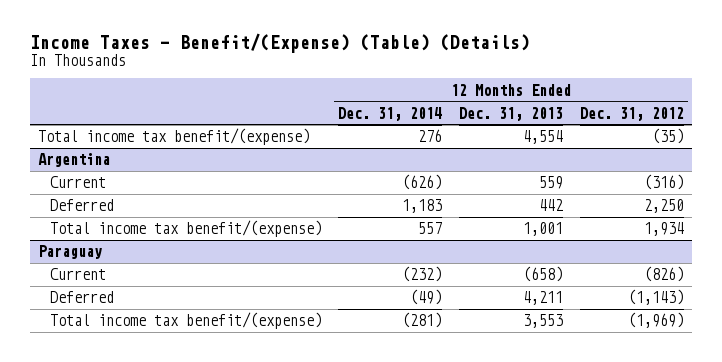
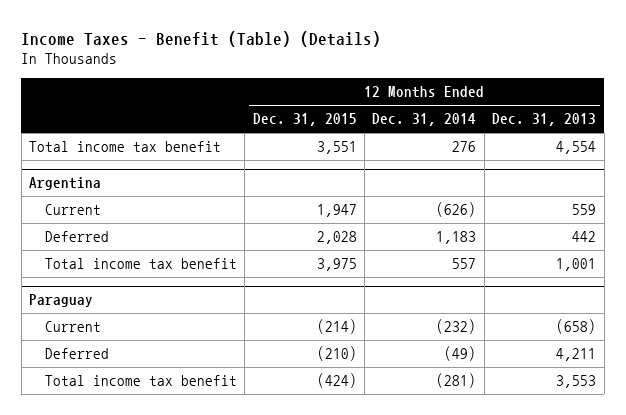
- Income Taxes - Benefit/(Expense) (Table) (Details)
+ Income Taxes - Benefit (Table) (Details)
- | 12 Months Ended Dec. 31, 2014 | 12 Months Ended Dec. 31, 2013 | 12 Months Ended Dec. 31, 2012
+ | 12 Months Ended Dec. 31, 2015 | 12 Months Ended Dec. 31, 2014 | 12 Months Ended Dec. 31, 2013
- Total income tax benefit/(expense) | 276 | 4,554 | (35)
+ Total income tax benefit | 3,551 | 276 | 4,554
@ Argentina
- Total income tax benefit/(expense) | 557 | 1,001 | 1,934
+ Total income tax benefit | 3,975 | 557 | 1,001
@ Paraguay
- Total income tax benefit/(expense) | (281) | 3,553 | (1,969)
+ Total income tax benefit | (424) | (281) | 3,553

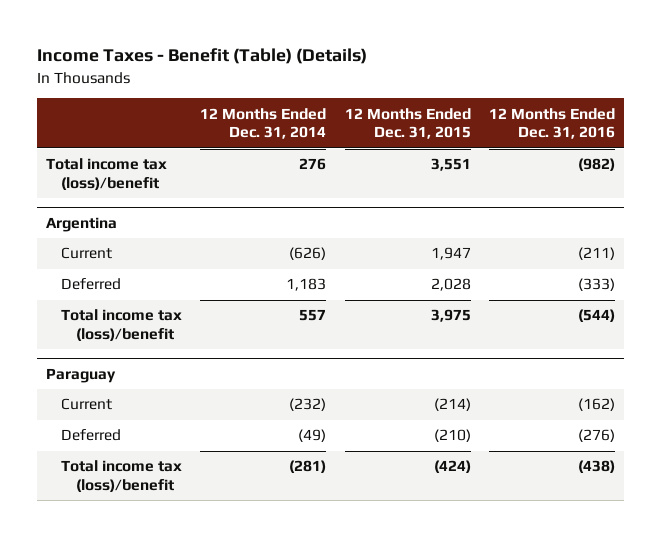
- | 12 Months Ended Dec. 31, 2015 | 12 Months Ended Dec. 31, 2014 | 12 Months Ended Dec. 31, 2013
+ | 12 Months Ended Dec. 31, 2014 | 12 Months Ended Dec. 31, 2015 | 12 Months Ended Dec. 31, 2016
- Total income tax benefit | 3,551 | 276 | 4,554
+ Total income tax (loss)/benefit | 276 | 3,551 | (982)
@ Argentina
- Total income tax benefit | 3,975 | 557 | 1,001
+ Total income tax (loss)/benefit | 557 | 3,975 | (544)
@ Paraguay
- Total income tax benefit | (424) | (281) | 3,553
+ Total income tax (loss)/benefit | (281) | (424) | (438)

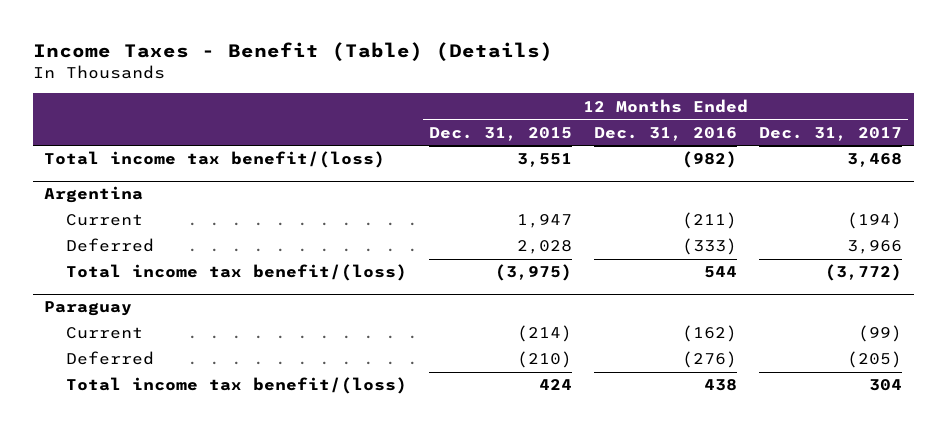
- | 12 Months Ended Dec. 31, 2014 | 12 Months Ended Dec. 31, 2015 | 12 Months Ended Dec. 31, 2016
+ | 12 Months Ended Dec. 31, 2015 | 12 Months Ended Dec. 31, 2016 | 12 Months Ended Dec. 31, 2017
- Total income tax (loss)/benefit | 276 | 3,551 | (982)
+ Total income tax benefit/(loss) | 3,551 | (982) | 3,468
@ Argentina
- Total income tax (loss)/benefit | 557 | 3,975 | (544)
+ Total income tax benefit/(loss) | (3,975) | 544 | (3,772)
@ Paraguay
- Total income tax (loss)/benefit | (281) | (424) | (438)
+ Total income tax benefit/(loss) | 424 | 438 | 304

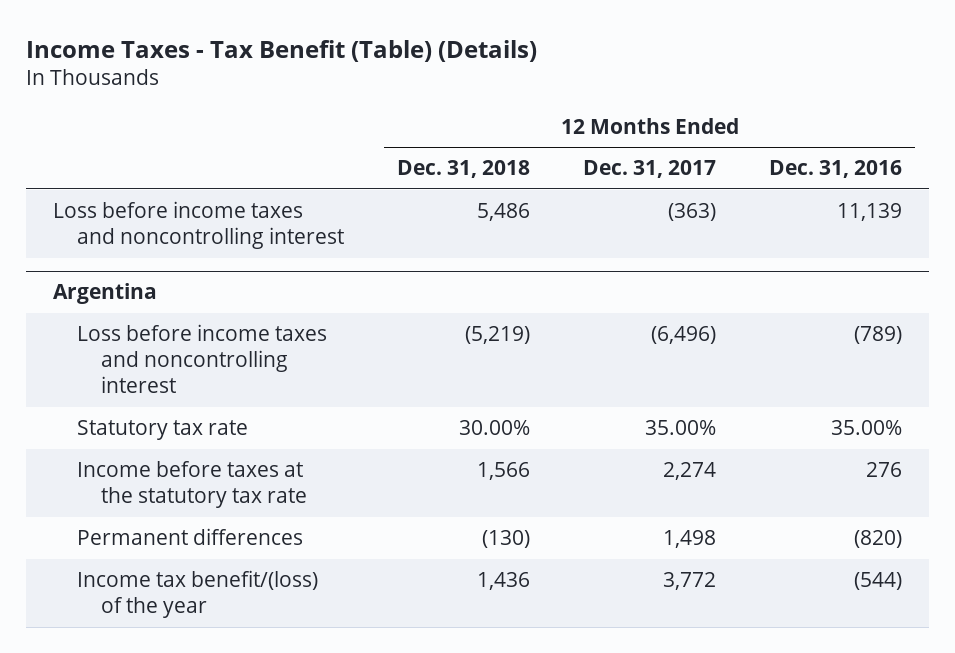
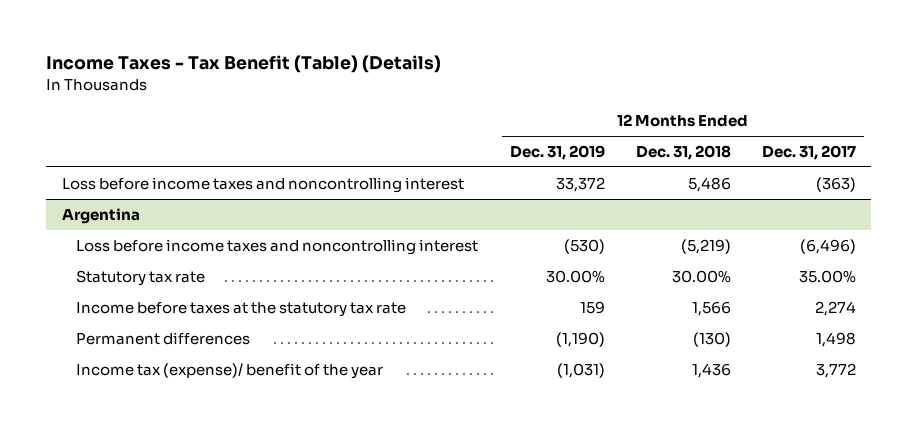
- | 12 Months Ended Dec. 31, 2018 | 12 Months Ended Dec. 31, 2017 | 12 Months Ended Dec. 31, 2016
+ | 12 Months Ended Dec. 31, 2019 | 12 Months Ended Dec. 31, 2018 | 12 Months Ended Dec. 31, 2017
@ Argentina
- Income tax benefit/(loss) of the year | 1,436 | 3,772 | (544)
+ Income tax (expense)/ benefit of the year | (1,031) | 1,436 | 3,772

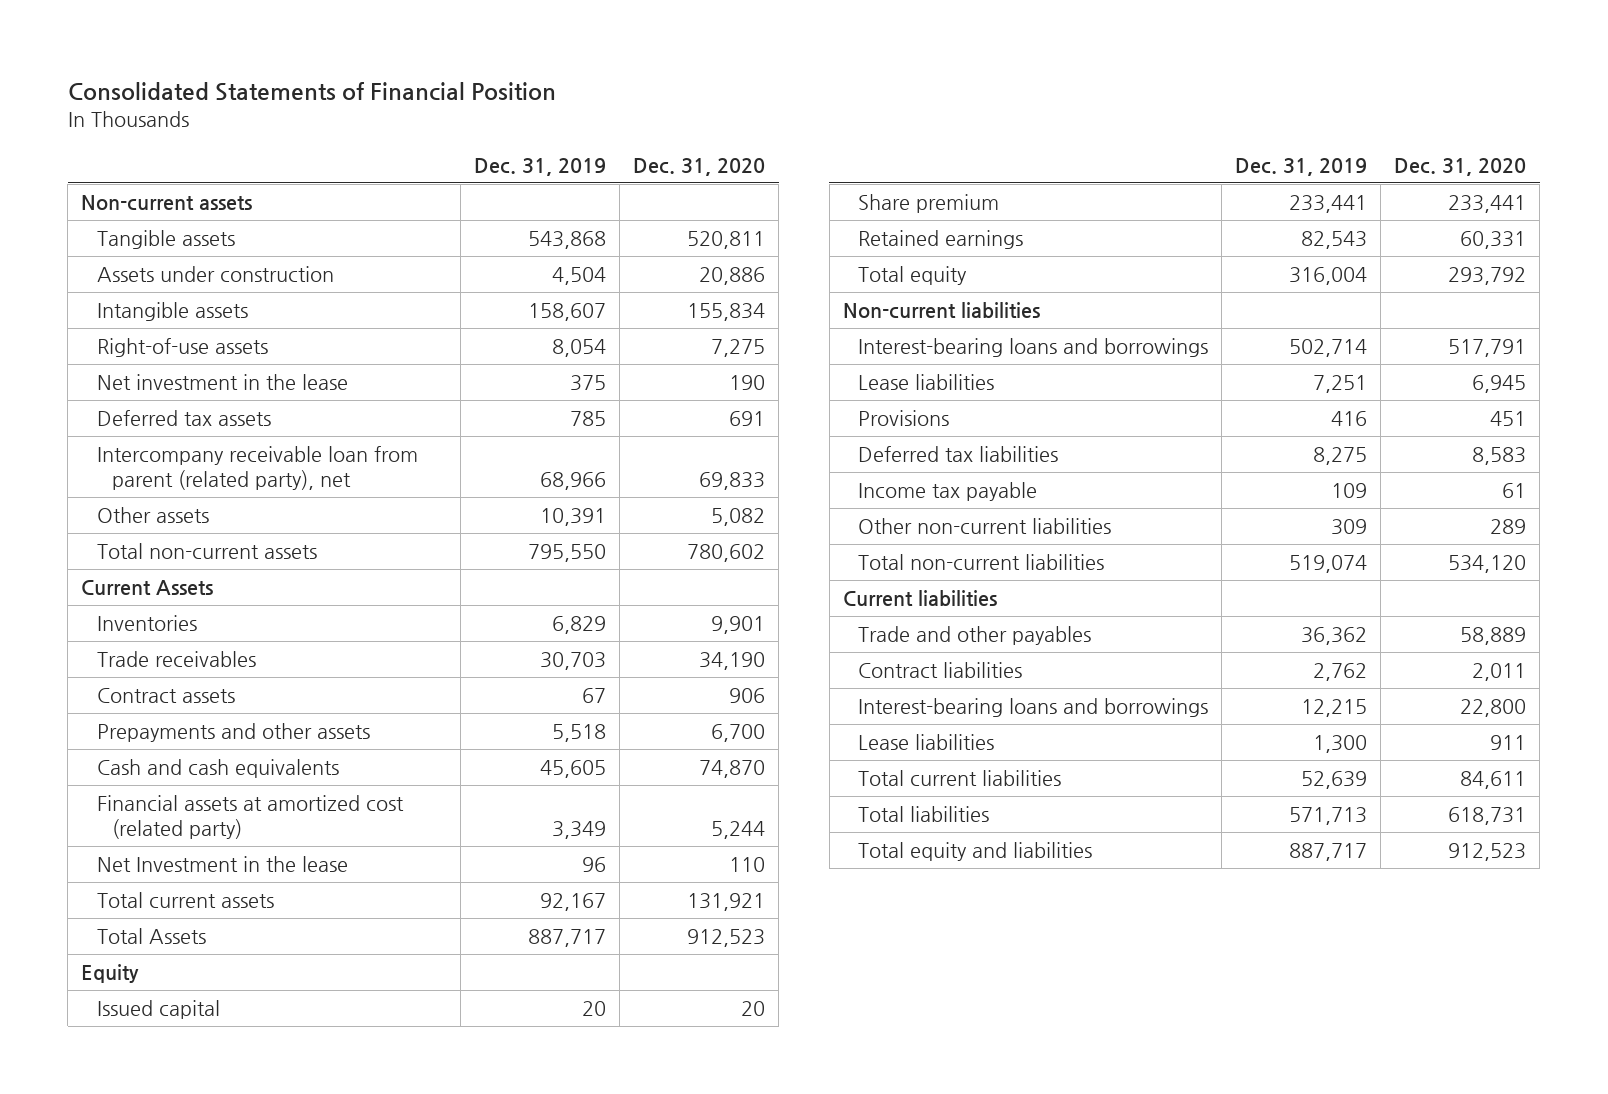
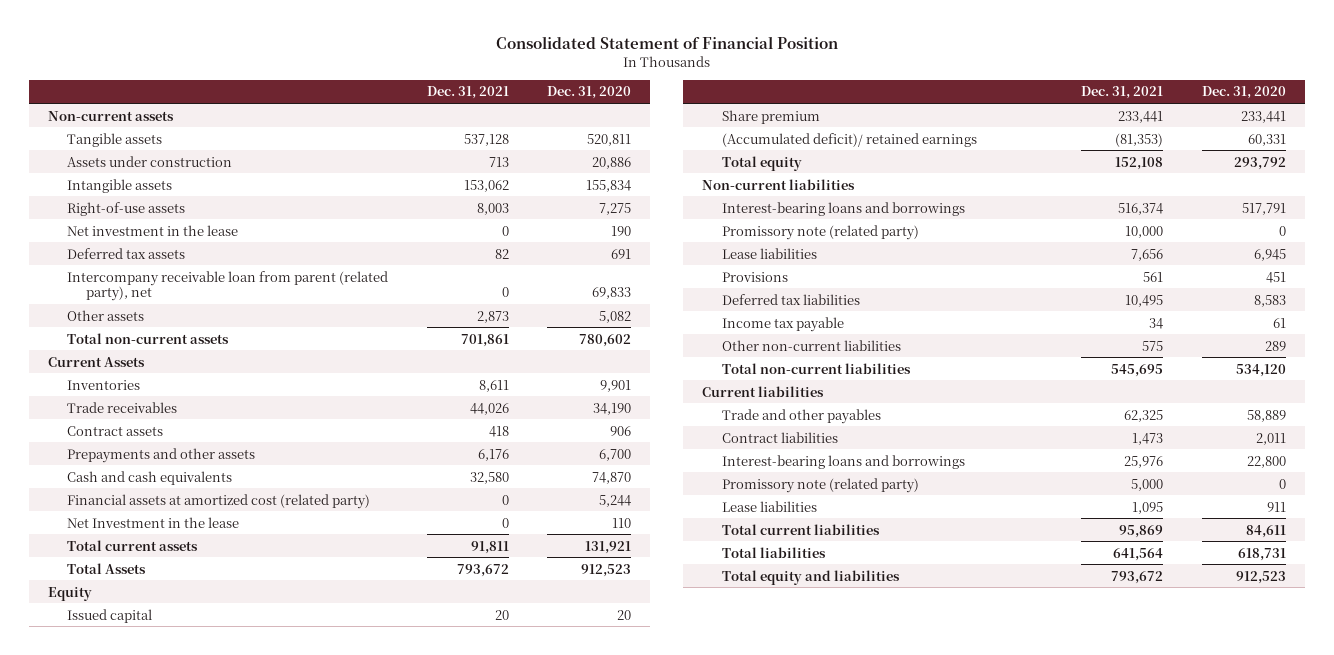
- Consolidated Statements of Financial Position
+ Consolidated Statement of Financial Position
- | Dec. 31, 2019 | Dec. 31, 2020
+ | Dec. 31, 2021 | Dec. 31, 2020
- Retained earnings | 82,543 | 60,331
+ (Accumulated deficit)/ retained earnings | (81,353) | 60,331
+ Promissory note (related party) | 10,000 | 0
+ Promissory note (related party) | 5,000 | 0

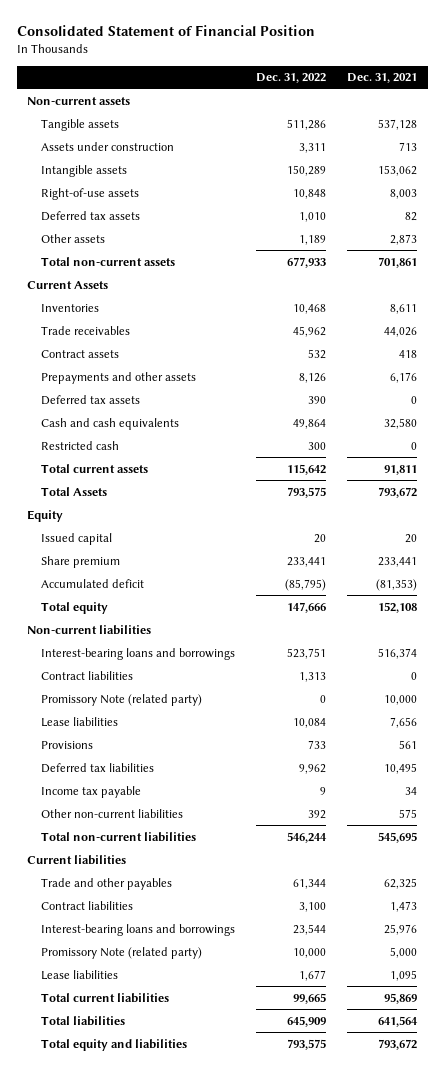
- | Dec. 31, 2021 | Dec. 31, 2020
+ | Dec. 31, 2022 | Dec. 31, 2021
- Net investment in the lease | 0 | 190
- Intercompany receivable loan from parent (related party), net | 0 | 69,833
+ Deferred tax assets | 390 | 0
- Financial assets at amortized cost (related party) | 0 | 5,244
- Net Investment in the lease | 0 | 110
+ Restricted cash | 300 | 0
- (Accumulated deficit)/ retained earnings | (81,353) | 60,331
+ Accumulated deficit | (85,795) | (81,353)
- Promissory note (related party) | 10,000 | 0
+ Contract liabilities | 1,313 | 0
+ Promissory Note (related party) | 0 | 10,000
- Promissory note (related party) | 5,000 | 0
+ Promissory Note (related party) | 10,000 | 5,000

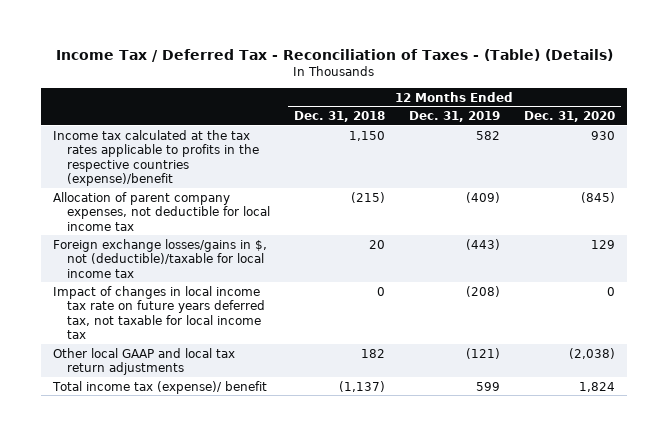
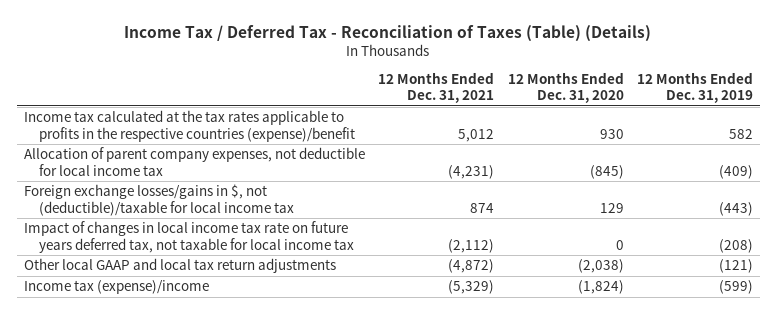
- Income Tax / Deferred Tax - Reconciliation of Taxes - (Table) (Details)
+ Income Tax / Deferred Tax - Reconciliation of Taxes (Table) (Details)
- | 12 Months Ended Dec. 31, 2018 | 12 Months Ended Dec. 31, 2019 | 12 Months Ended Dec. 31, 2020
+ | 12 Months Ended Dec. 31, 2021 | 12 Months Ended Dec. 31, 2020 | 12 Months Ended Dec. 31, 2019
- Total income tax (expense)/ benefit | (1,137) | 599 | 1,824
+ Income tax (expense)/income | (5,329) | (1,824) | (599)

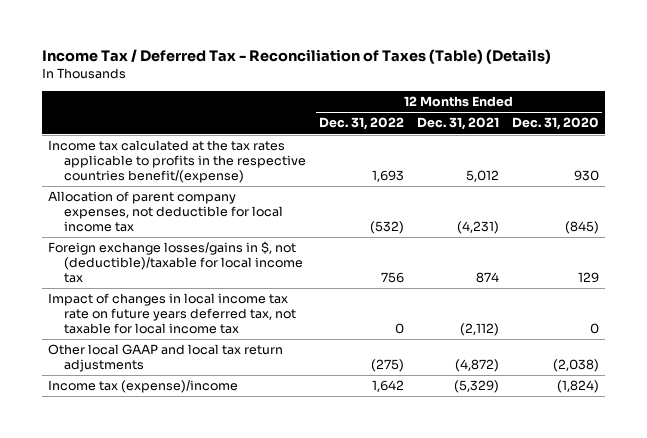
- | 12 Months Ended Dec. 31, 2021 | 12 Months Ended Dec. 31, 2020 | 12 Months Ended Dec. 31, 2019
+ | 12 Months Ended Dec. 31, 2022 | 12 Months Ended Dec. 31, 2021 | 12 Months Ended Dec. 31, 2020
- Income tax calculated at the tax rates applicable to profits in the respective countries (expense)/benefit | 5,012 | 930 | 582
+ Income tax calculated at the tax rates applicable to profits in the respective countries benefit/(expense) | 1,693 | 5,012 | 930

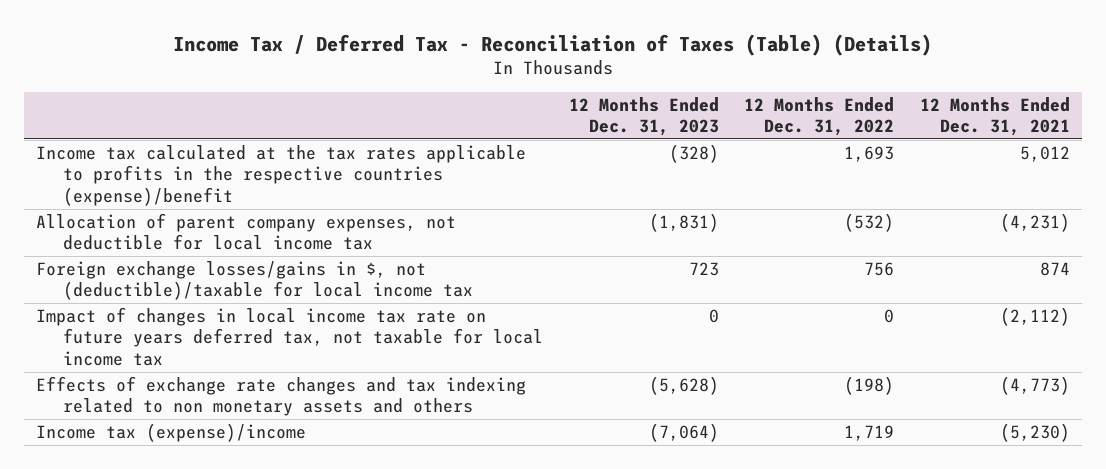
- | 12 Months Ended Dec. 31, 2022 | 12 Months Ended Dec. 31, 2021 | 12 Months Ended Dec. 31, 2020
+ | 12 Months Ended Dec. 31, 2023 | 12 Months Ended Dec. 31, 2022 | 12 Months Ended Dec. 31, 2021
- Income tax calculated at the tax rates applicable to profits in the respective countries benefit/(expense) | 1,693 | 5,012 | 930
+ Income tax calculated at the tax rates applicable to profits in the respective countries (expense)/benefit | (328) | 1,693 | 5,012
- Other local GAAP and local tax return adjustments | (275) | (4,872) | (2,038)
- Income tax (expense)/income | 1,642 | (5,329) | (1,824)
+ Effects of exchange rate changes and tax indexing related to non monetary assets and others | (5,628) | (198) | (4,773)
+ Income tax (expense)/income | (7,064) | 1,719 | (5,230)

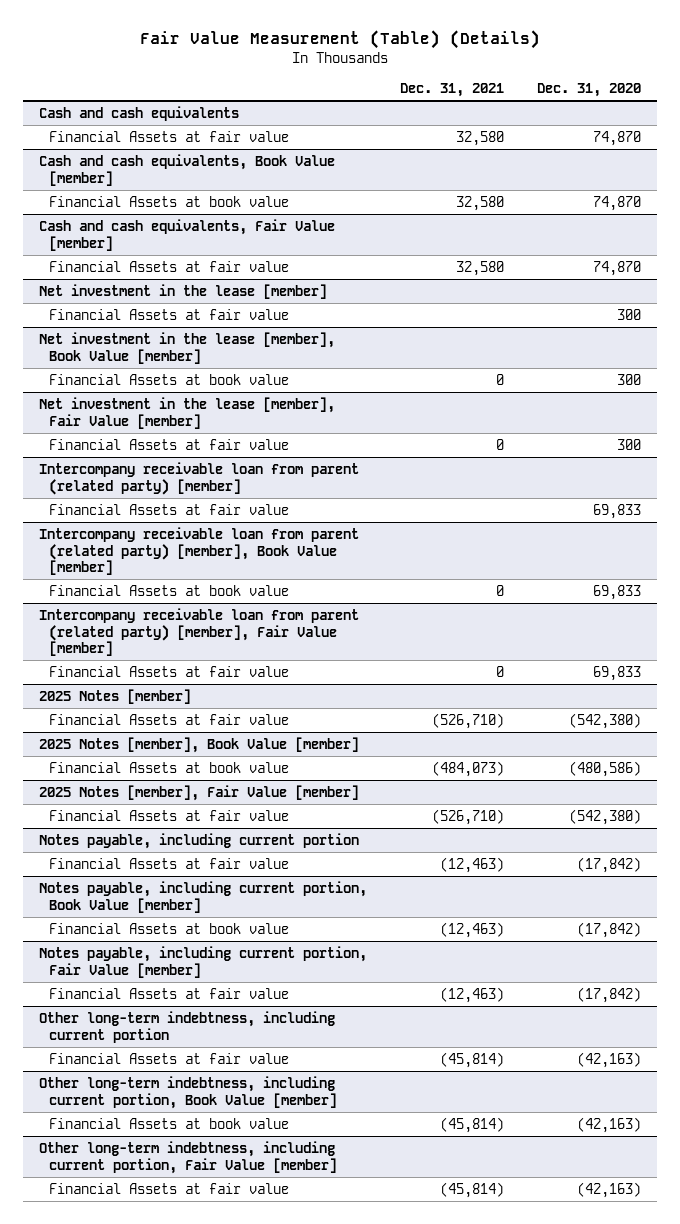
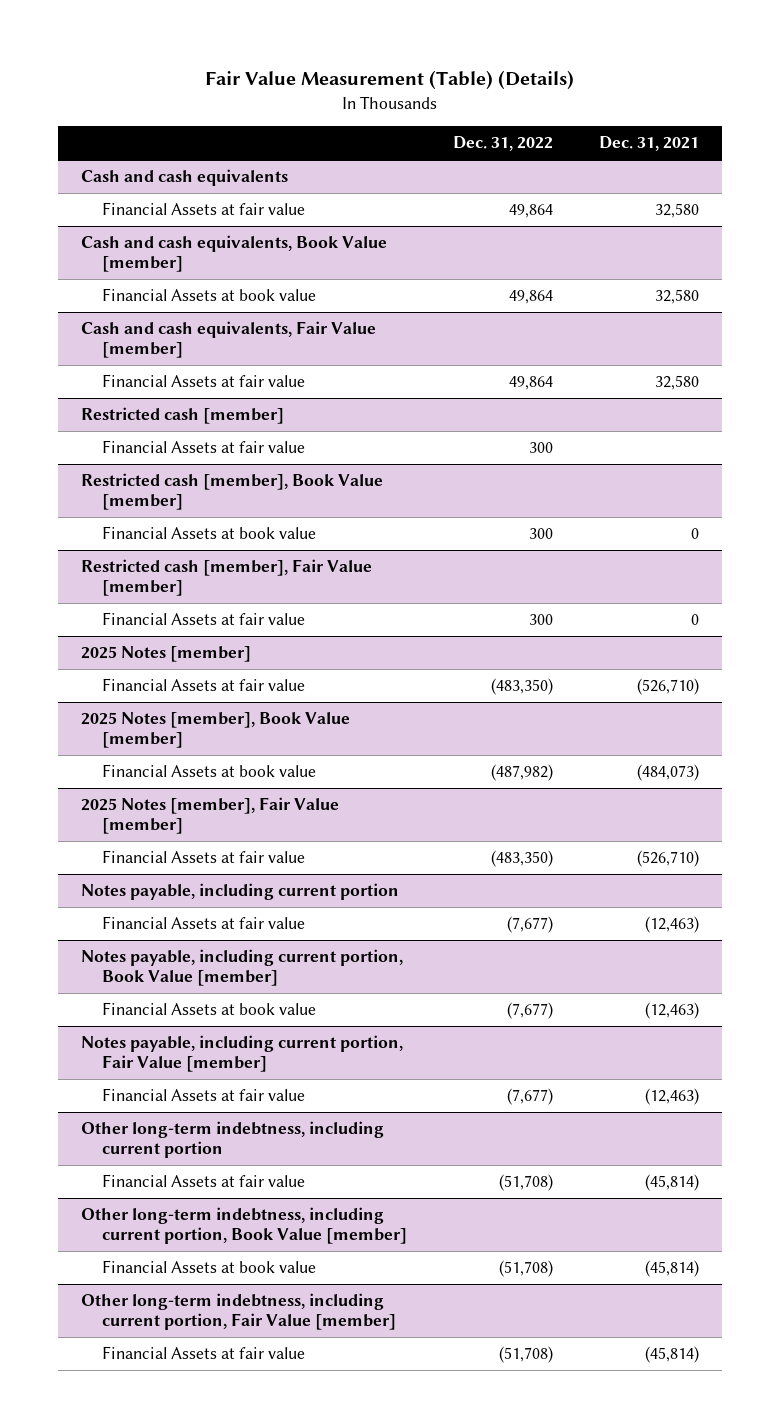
- | Dec. 31, 2021 | Dec. 31, 2020
+ | Dec. 31, 2022 | Dec. 31, 2021
- Net investment in the lease [member]
- Financial Assets at fair value | | 300
- Net investment in the lease [member], Book Value [member]
- Financial Assets at book value | 0 | 300
- Net investment in the lease [member], Fair Value [member]
- Financial Assets at fair value | 0 | 300
- Intercompany receivable loan from parent (related party) [member]
+ Restricted cash [member]
- Intercompany receivable loan from parent (related party) [member], Book Value [member]
+ Restricted cash [member], Book Value [member]
- Intercompany receivable loan from parent (related party) [member], Fair Value [member]
+ Restricted cash [member], Fair Value [member]

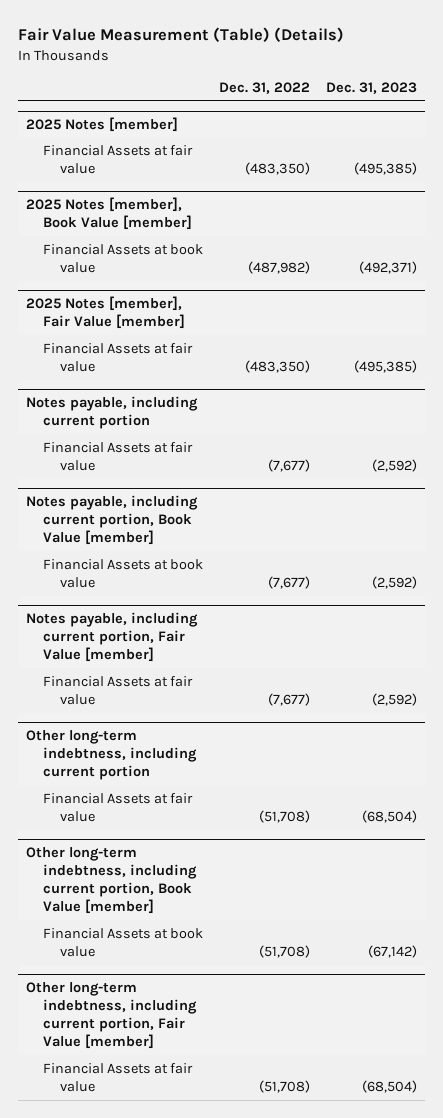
- | Dec. 31, 2022 | Dec. 31, 2021
+ | Dec. 31, 2022 | Dec. 31, 2023
- Cash and cash equivalents
- Financial Assets at fair value | 49,864 | 32,580
- Cash and cash equivalents, Book Value [member]
- Financial Assets at book value | 49,864 | 32,580
- Cash and cash equivalents, Fair Value [member]
- Financial Assets at fair value | 49,864 | 32,580
- Restricted cash [member]
- Financial Assets at fair value | 300 |
- Restricted cash [member], Book Value [member]
- Financial Assets at book value | 300 | 0
- Restricted cash [member], Fair Value [member]
- Financial Assets at fair value | 300 | 0

